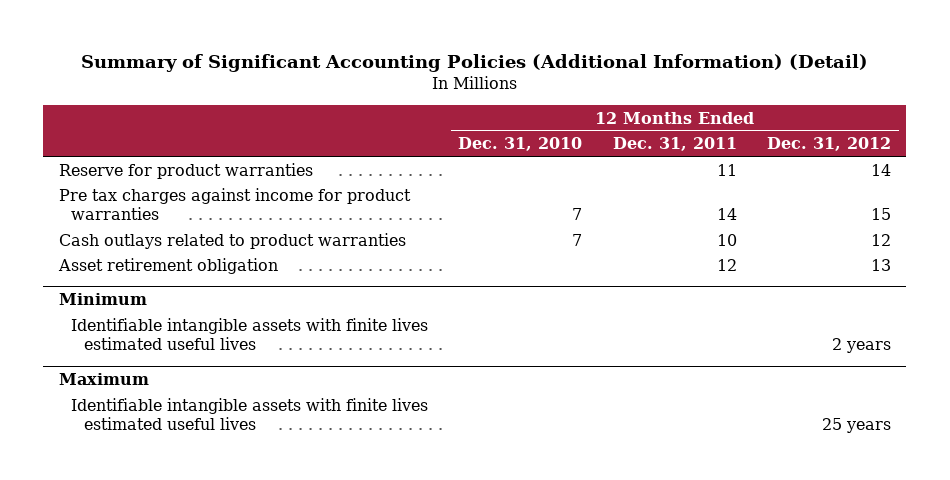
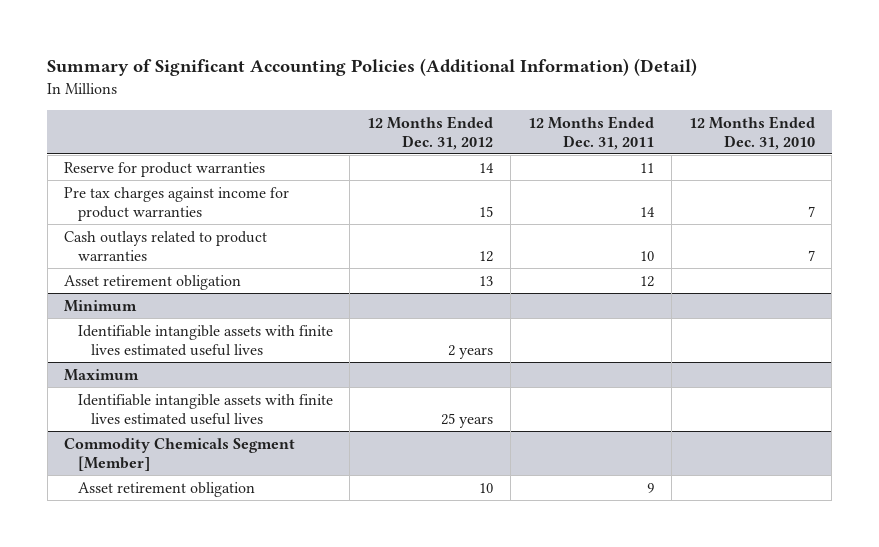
- | 12 Months Ended Dec. 31, 2010 | 12 Months Ended Dec. 31, 2011 | 12 Months Ended Dec. 31, 2012
+ | 12 Months Ended Dec. 31, 2012 | 12 Months Ended Dec. 31, 2011 | 12 Months Ended Dec. 31, 2010
+ Commodity Chemicals Segment [Member]
+ Asset retirement obligation | 10 | 9 |

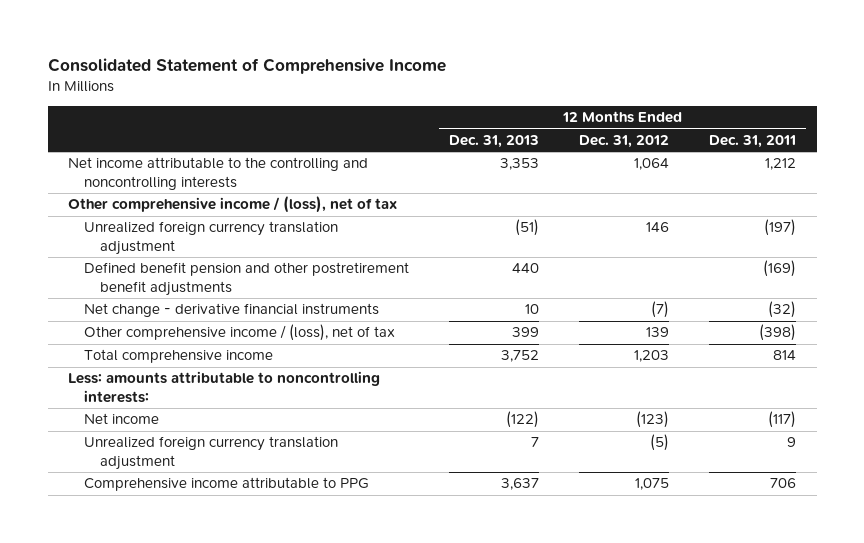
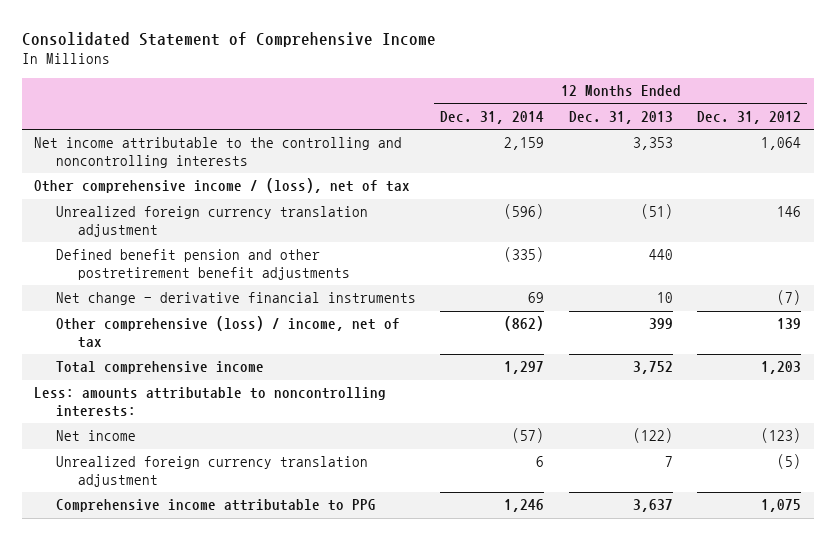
- | 12 Months Ended Dec. 31, 2013 | 12 Months Ended Dec. 31, 2012 | 12 Months Ended Dec. 31, 2011
+ | 12 Months Ended Dec. 31, 2014 | 12 Months Ended Dec. 31, 2013 | 12 Months Ended Dec. 31, 2012
- Other comprehensive income / (loss), net of tax | 399 | 139 | (398)
+ Other comprehensive (loss) / income, net of tax | (862) | 399 | 139

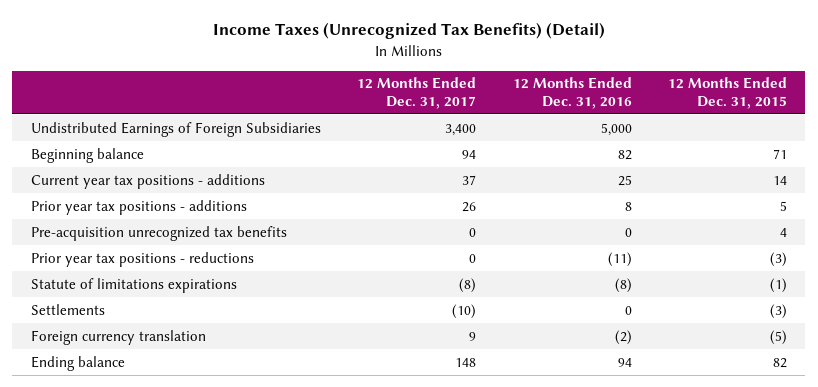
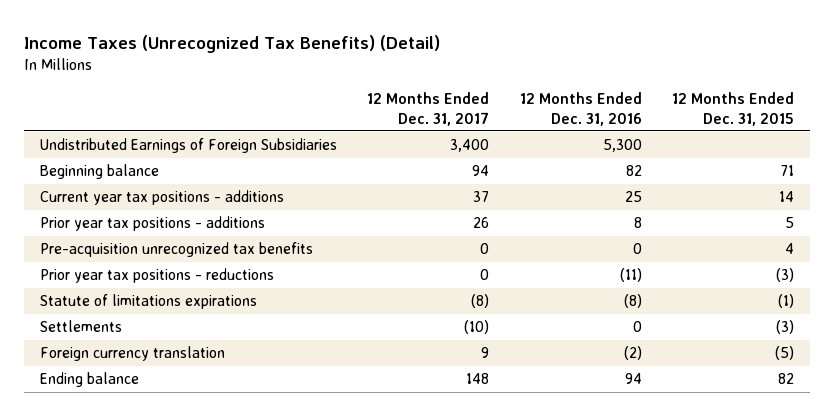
- Undistributed Earnings of Foreign Subsidiaries | 3,400 | 5,000 |
+ Undistributed Earnings of Foreign Subsidiaries | 3,400 | 5,300 |

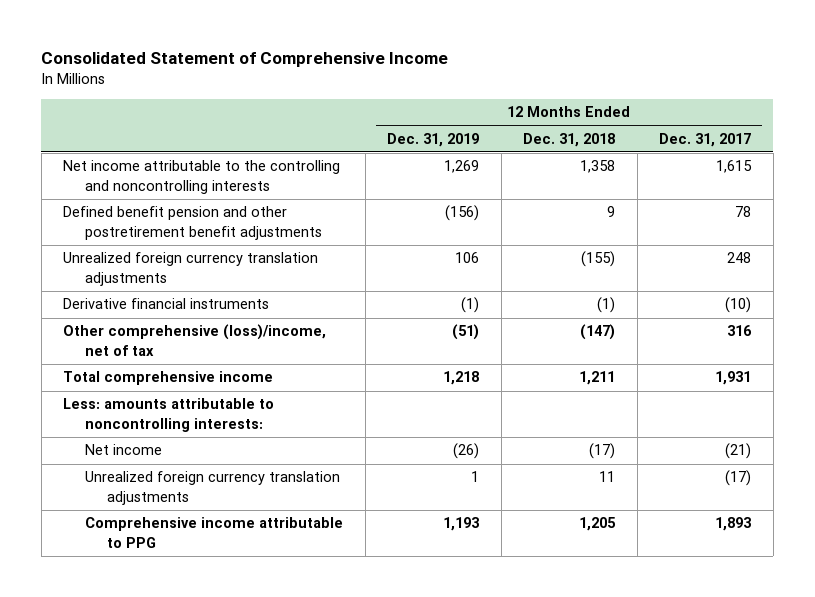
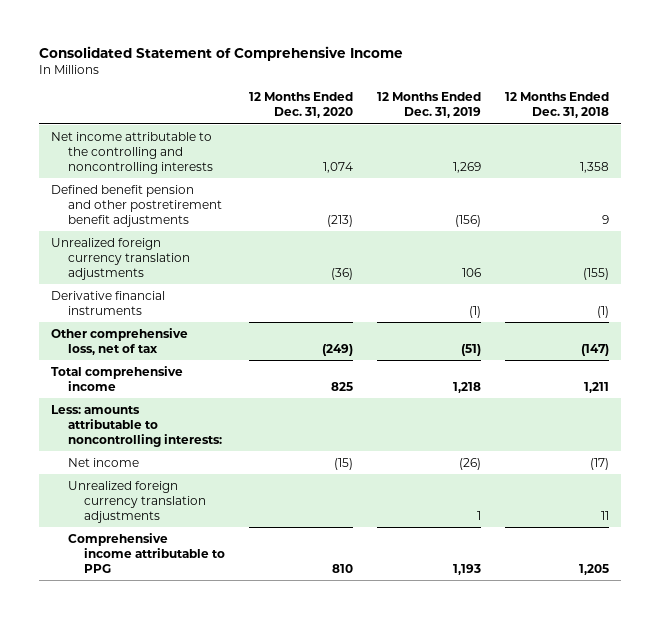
- | 12 Months Ended Dec. 31, 2019 | 12 Months Ended Dec. 31, 2018 | 12 Months Ended Dec. 31, 2017
+ | 12 Months Ended Dec. 31, 2020 | 12 Months Ended Dec. 31, 2019 | 12 Months Ended Dec. 31, 2018
- Other comprehensive (loss)/income, net of tax | (51) | (147) | 316
+ Other comprehensive loss, net of tax | (249) | (51) | (147)

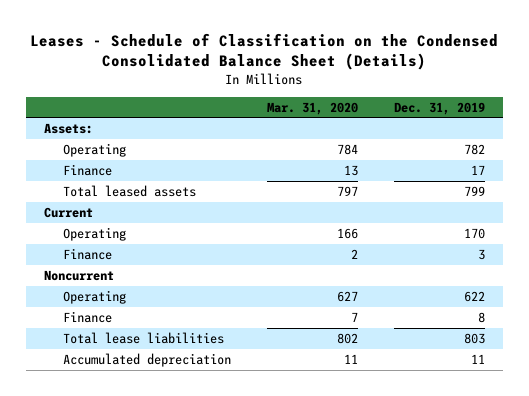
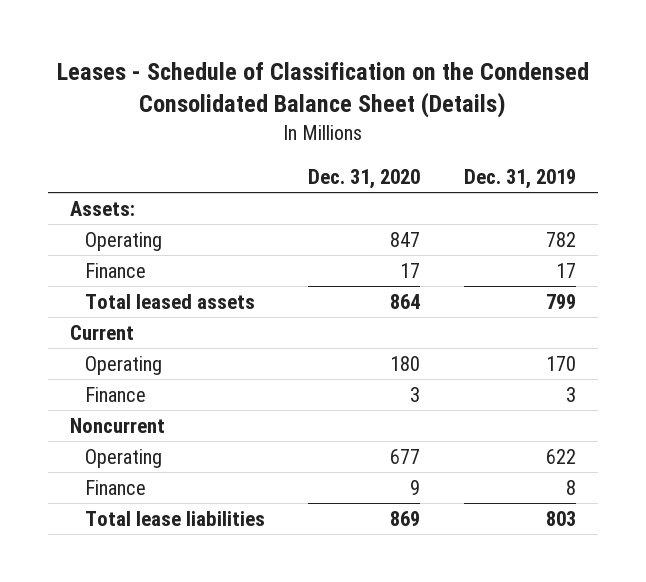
- | Mar. 31, 2020 | Dec. 31, 2019
+ | Dec. 31, 2020 | Dec. 31, 2019
- Accumulated depreciation | 11 | 11

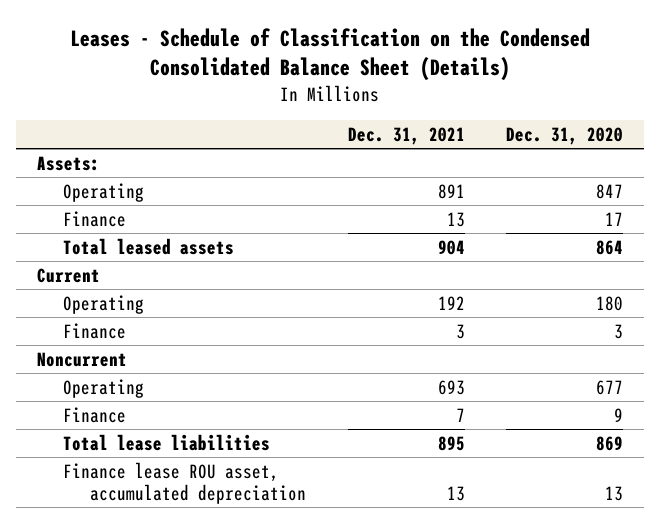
- | Dec. 31, 2020 | Dec. 31, 2019
+ | Dec. 31, 2021 | Dec. 31, 2020
+ Finance lease ROU asset, accumulated depreciation | 13 | 13

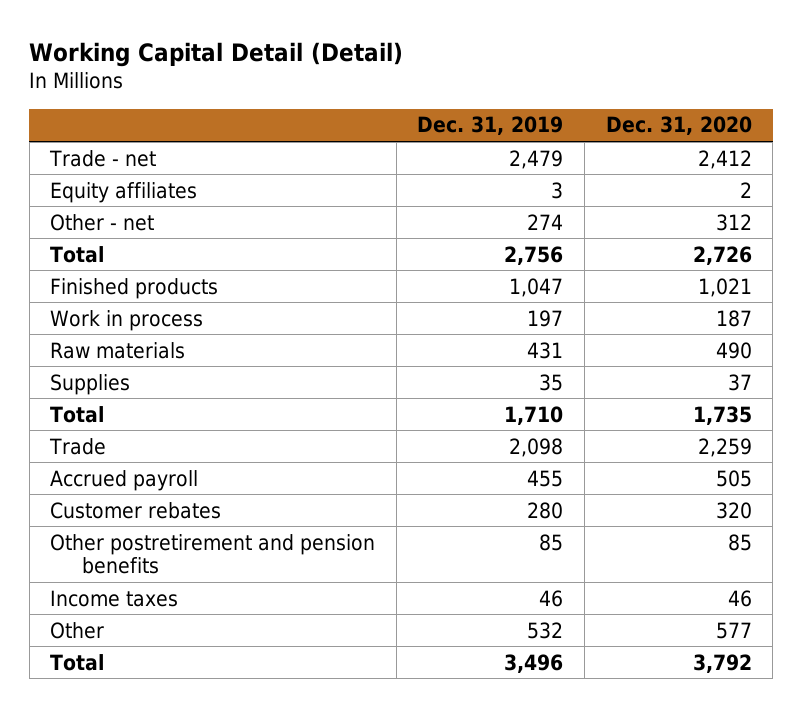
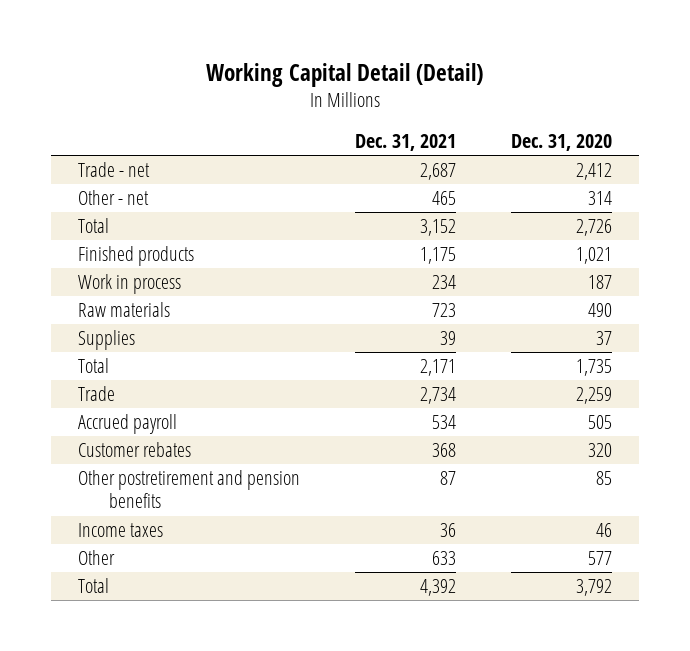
- | Dec. 31, 2019 | Dec. 31, 2020
+ | Dec. 31, 2021 | Dec. 31, 2020
- Equity affiliates | 3 | 2
- Other - net | 274 | 312
+ Other - net | 465 | 314

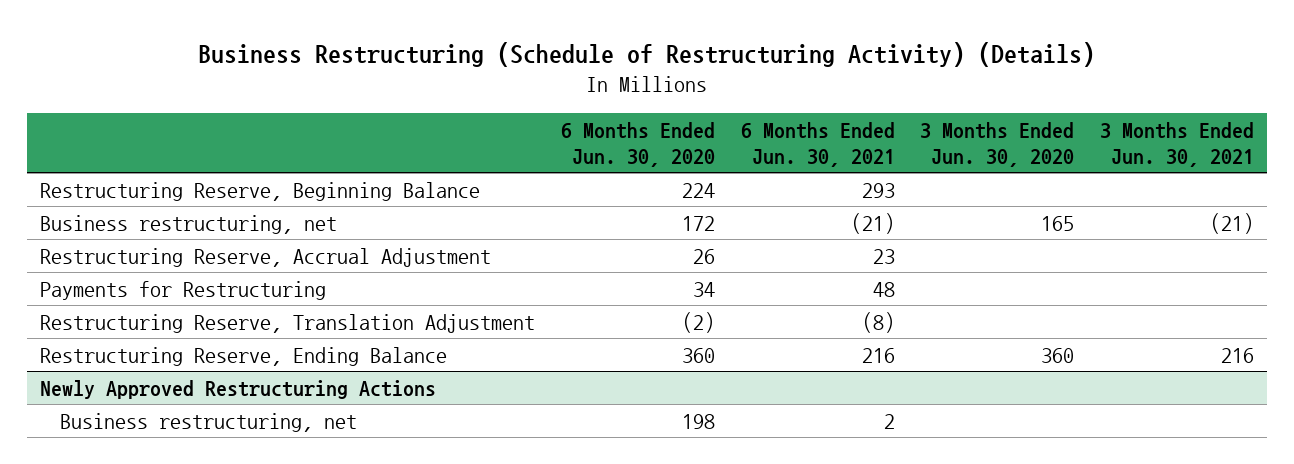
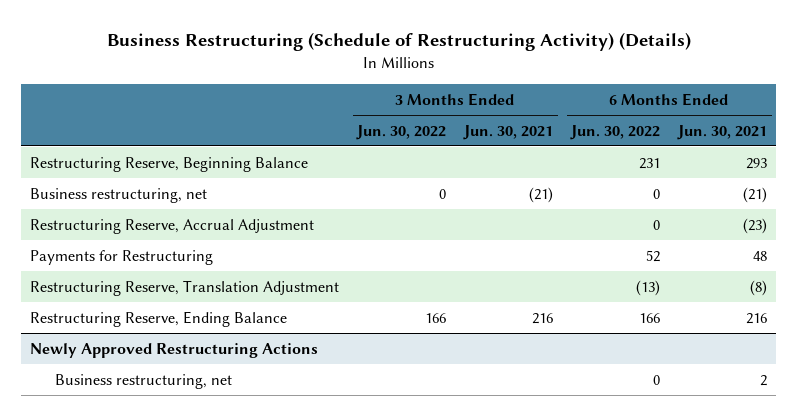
- | 6 Months Ended Jun. 30, 2020 | 6 Months Ended Jun. 30, 2021 | 3 Months Ended Jun. 30, 2020 | 3 Months Ended Jun. 30, 2021
+ | 3 Months Ended Jun. 30, 2022 | 3 Months Ended Jun. 30, 2021 | 6 Months Ended Jun. 30, 2022 | 6 Months Ended Jun. 30, 2021
- Restructuring Reserve, Accrual Adjustment | 26 | 23 | |
+ Restructuring Reserve, Accrual Adjustment | | | 0 | (23)

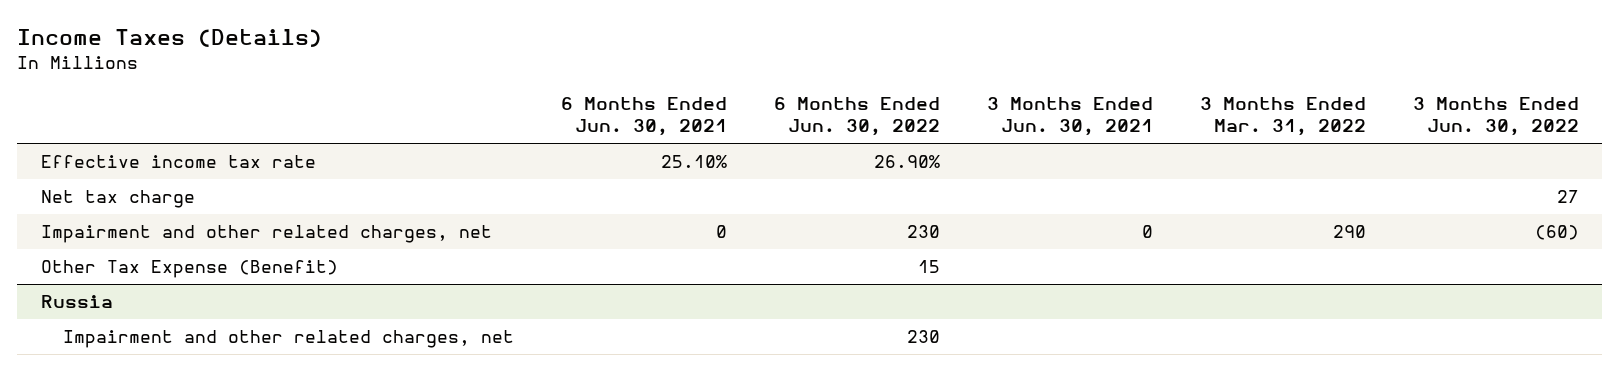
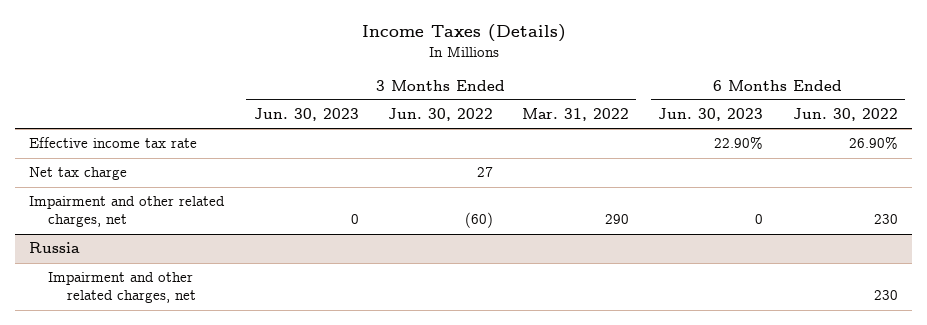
- | 6 Months Ended Jun. 30, 2021 | 6 Months Ended Jun. 30, 2022 | 3 Months Ended Jun. 30, 2021 | 3 Months Ended Mar. 31, 2022 | 3 Months Ended Jun. 30, 2022
+ | 3 Months Ended Jun. 30, 2023 | 3 Months Ended Jun. 30, 2022 | 3 Months Ended Mar. 31, 2022 | 6 Months Ended Jun. 30, 2023 | 6 Months Ended Jun. 30, 2022
- Other Tax Expense (Benefit) | | 15 | | |

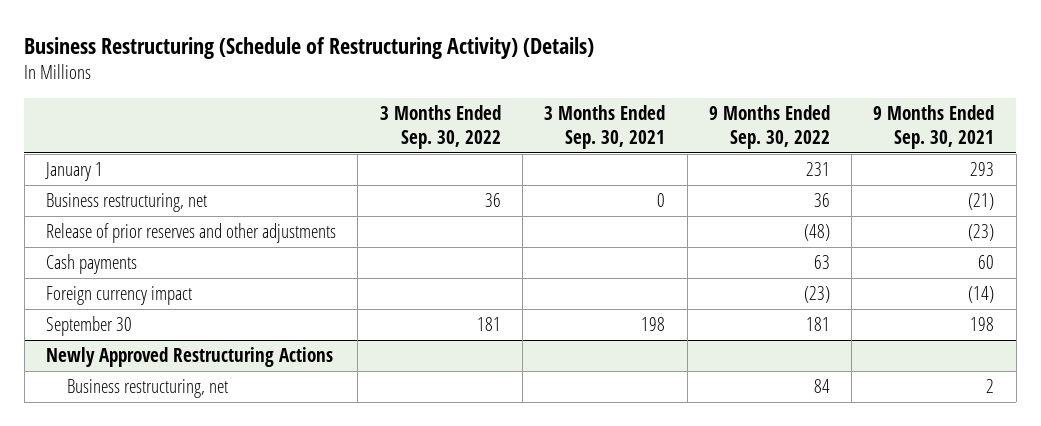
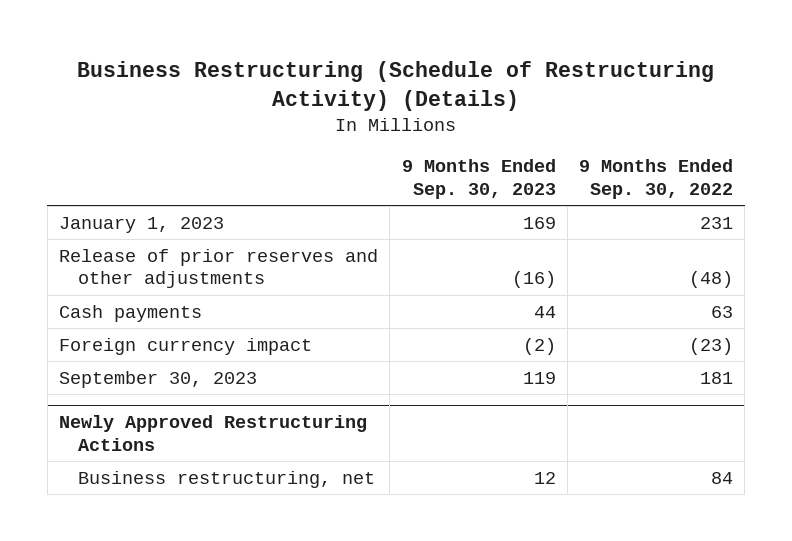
- | 3 Months Ended Sep. 30, 2022 | 3 Months Ended Sep. 30, 2021 | 9 Months Ended Sep. 30, 2022 | 9 Months Ended Sep. 30, 2021
+ | 9 Months Ended Sep. 30, 2023 | 9 Months Ended Sep. 30, 2022
- January 1 | | | 231 | 293
- Business restructuring, net | 36 | 0 | 36 | (21)
+ January 1, 2023 | 169 | 231
- September 30 | 181 | 198 | 181 | 198
+ September 30, 2023 | 119 | 181

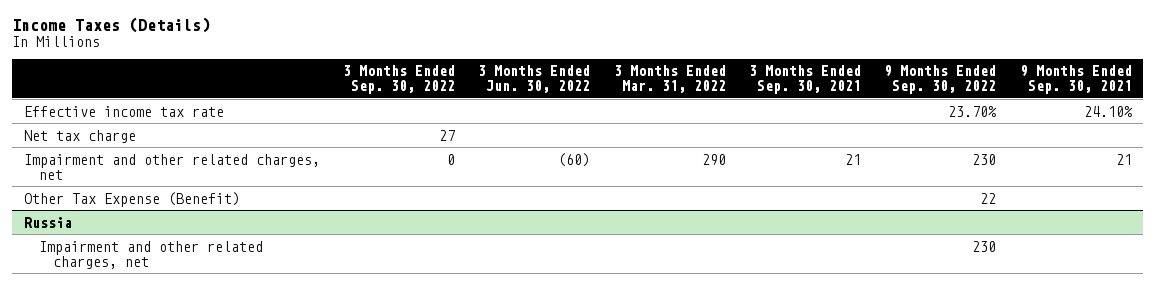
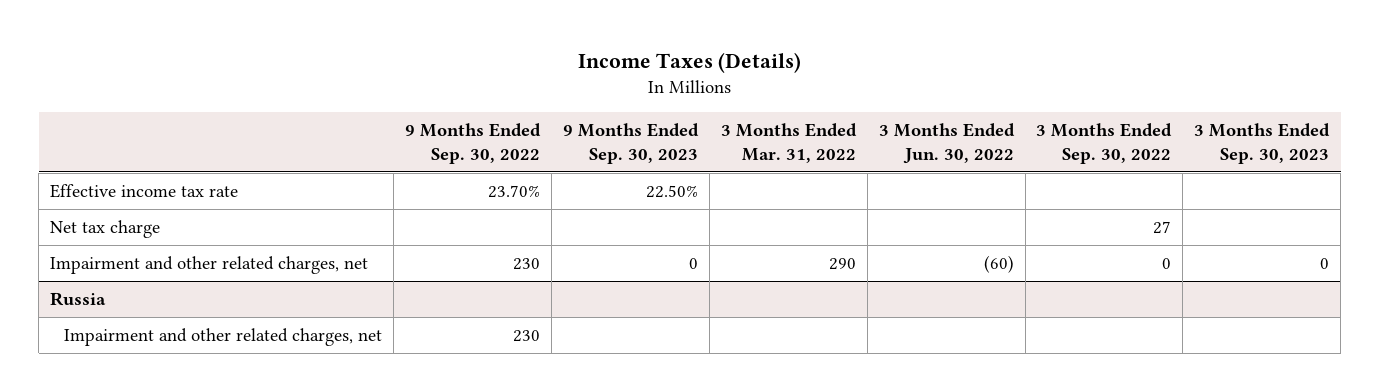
- | 3 Months Ended Sep. 30, 2022 | 3 Months Ended Jun. 30, 2022 | 3 Months Ended Mar. 31, 2022 | 3 Months Ended Sep. 30, 2021 | 9 Months Ended Sep. 30, 2022 | 9 Months Ended Sep. 30, 2021
+ | 9 Months Ended Sep. 30, 2022 | 9 Months Ended Sep. 30, 2023 | 3 Months Ended Mar. 31, 2022 | 3 Months Ended Jun. 30, 2022 | 3 Months Ended Sep. 30, 2022 | 3 Months Ended Sep. 30, 2023
- Other Tax Expense (Benefit) | | | | | 22 |

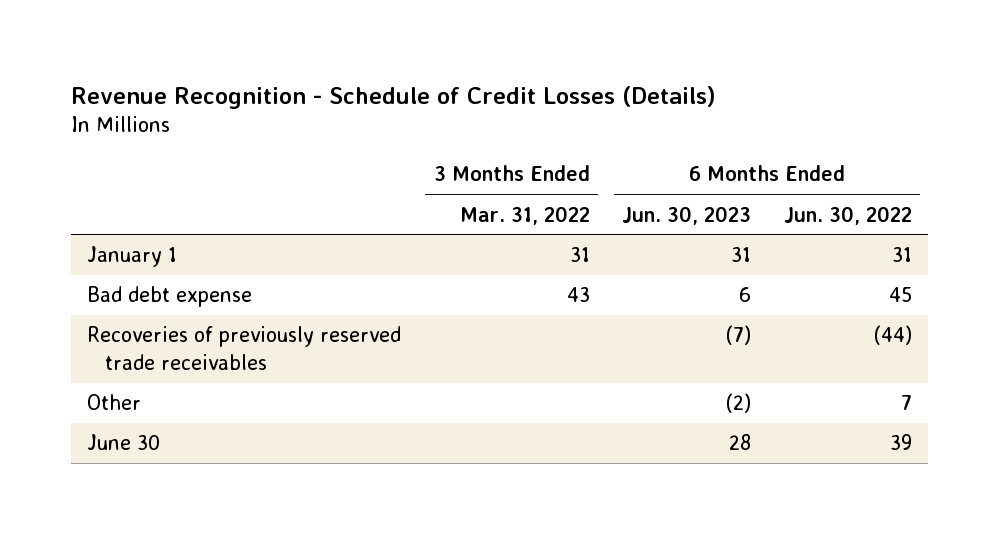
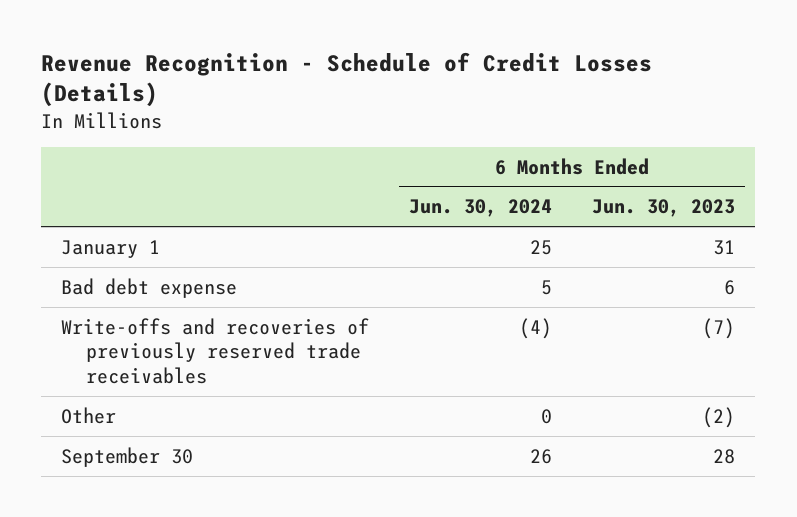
- | 3 Months Ended Mar. 31, 2022 | 6 Months Ended Jun. 30, 2023 | 6 Months Ended Jun. 30, 2022
+ | 6 Months Ended Jun. 30, 2024 | 6 Months Ended Jun. 30, 2023
- Recoveries of previously reserved trade receivables | | (7) | (44)
+ Write-offs and recoveries of previously reserved trade receivables | (4) | (7)
- June 30 | | 28 | 39
+ September 30 | 26 | 28

